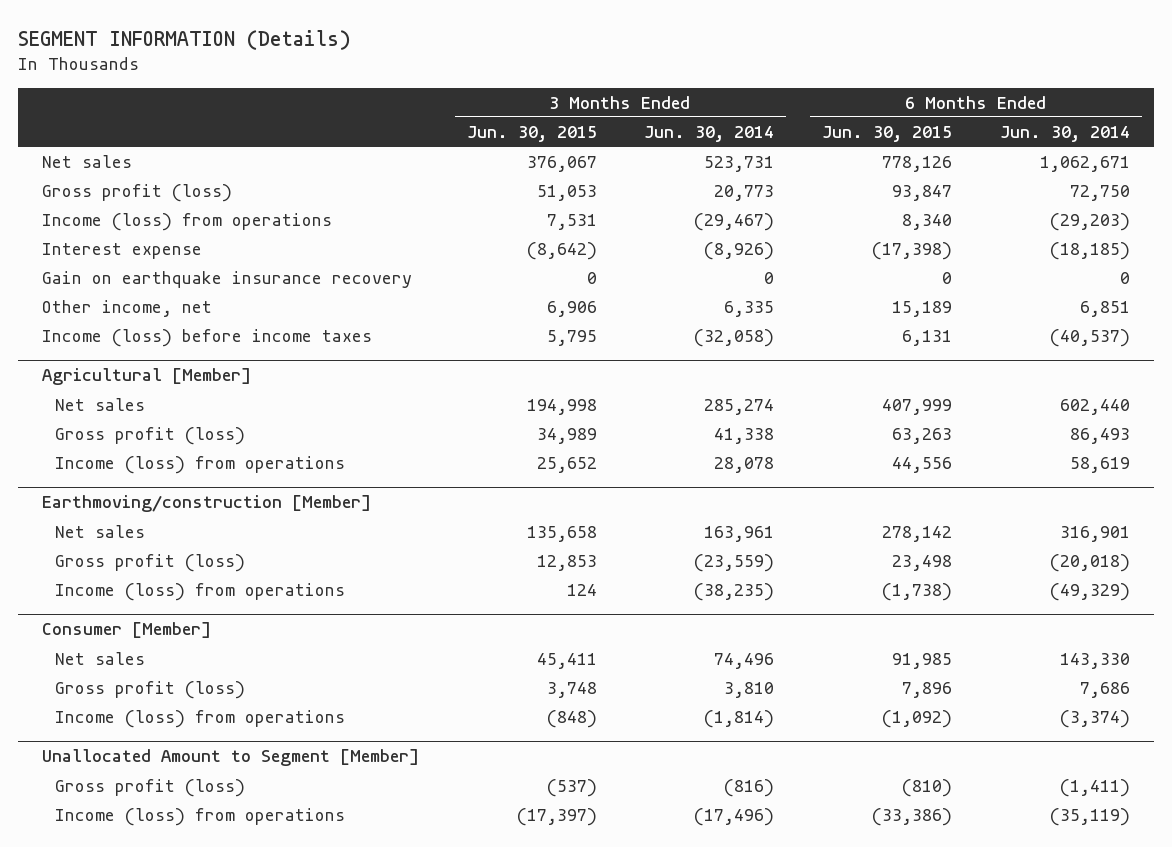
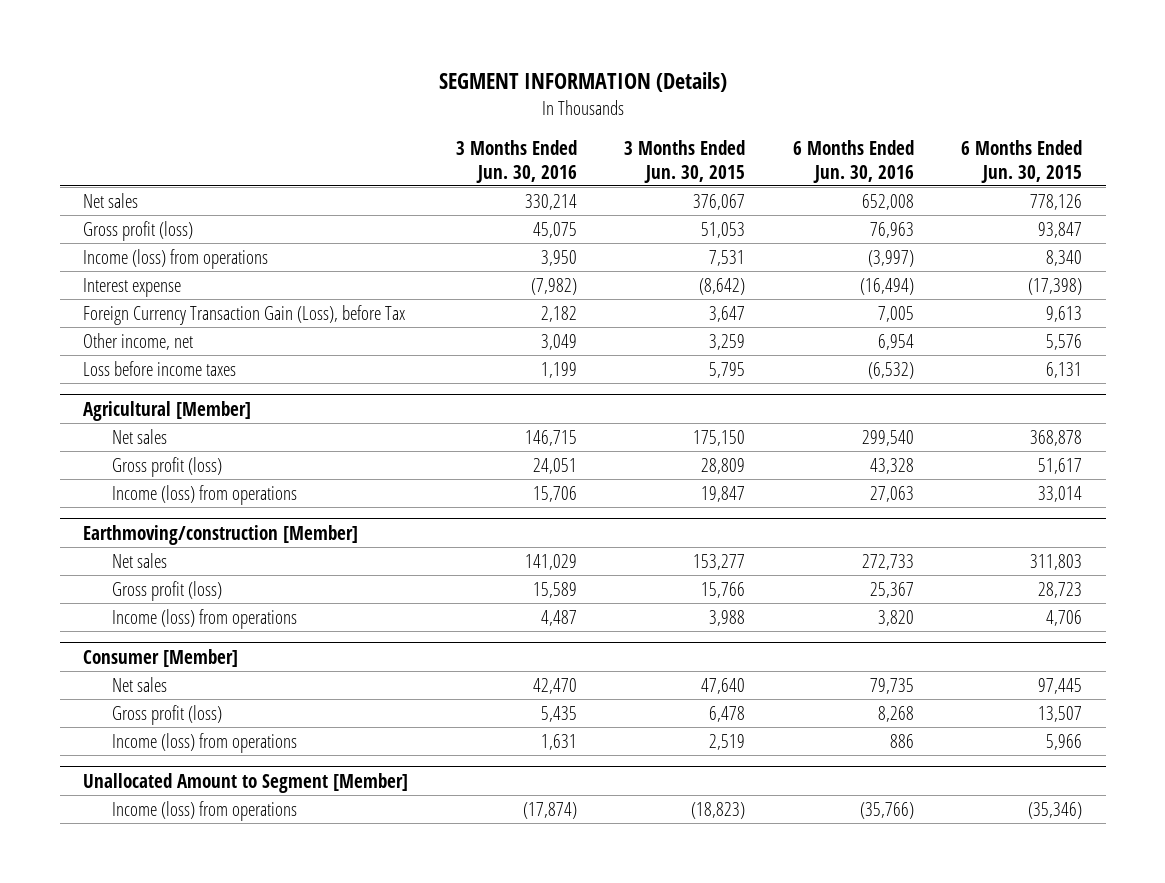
- | 3 Months Ended Jun. 30, 2015 | 3 Months Ended Jun. 30, 2014 | 6 Months Ended Jun. 30, 2015 | 6 Months Ended Jun. 30, 2014
+ | 3 Months Ended Jun. 30, 2016 | 3 Months Ended Jun. 30, 2015 | 6 Months Ended Jun. 30, 2016 | 6 Months Ended Jun. 30, 2015
- Gain on earthquake insurance recovery | 0 | 0 | 0 | 0
- Other income, net | 6,906 | 6,335 | 15,189 | 6,851
- Income (loss) before income taxes | 5,795 | (32,058) | 6,131 | (40,537)
+ Foreign Currency Transaction Gain (Loss), before Tax | 2,182 | 3,647 | 7,005 | 9,613
+ Other income, net | 3,049 | 3,259 | 6,954 | 5,576
+ Loss before income taxes | 1,199 | 5,795 | (6,532) | 6,131
@ Agricultural [Member]
- Net sales | 194,998 | 285,274 | 407,999 | 602,440
- Gross profit (loss) | 34,989 | 41,338 | 63,263 | 86,493
- Income (loss) from operations | 25,652 | 28,078 | 44,556 | 58,619
+ Net sales | 146,715 | 175,150 | 299,540 | 368,878
+ Gross profit (loss) | 24,051 | 28,809 | 43,328 | 51,617
+ Income (loss) from operations | 15,706 | 19,847 | 27,063 | 33,014
@ Earthmoving/construction [Member]
- Net sales | 135,658 | 163,961 | 278,142 | 316,901
- Gross profit (loss) | 12,853 | (23,559) | 23,498 | (20,018)
- Income (loss) from operations | 124 | (38,235) | (1,738) | (49,329)
+ Net sales | 141,029 | 153,277 | 272,733 | 311,803
+ Gross profit (loss) | 15,589 | 15,766 | 25,367 | 28,723
+ Income (loss) from operations | 4,487 | 3,988 | 3,820 | 4,706
@ Consumer [Member]
- Net sales | 45,411 | 74,496 | 91,985 | 143,330
- Gross profit (loss) | 3,748 | 3,810 | 7,896 | 7,686
- Income (loss) from operations | (848) | (1,814) | (1,092) | (3,374)
+ Net sales | 42,470 | 47,640 | 79,735 | 97,445
+ Gross profit (loss) | 5,435 | 6,478 | 8,268 | 13,507
+ Income (loss) from operations | 1,631 | 2,519 | 886 | 5,966
@ Unallocated Amount to Segment [Member]
- Gross profit (loss) | (537) | (816) | (810) | (1,411)
- Income (loss) from operations | (17,397) | (17,496) | (33,386) | (35,119)
+ Income (loss) from operations | (17,874) | (18,823) | (35,766) | (35,346)

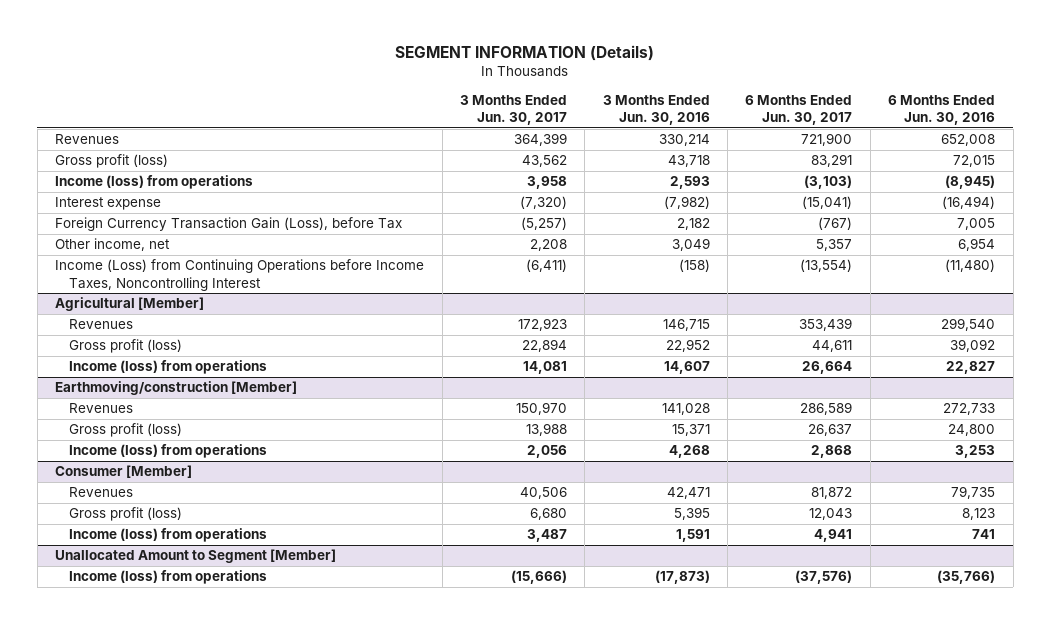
- | 3 Months Ended Jun. 30, 2016 | 3 Months Ended Jun. 30, 2015 | 6 Months Ended Jun. 30, 2016 | 6 Months Ended Jun. 30, 2015
+ | 3 Months Ended Jun. 30, 2017 | 3 Months Ended Jun. 30, 2016 | 6 Months Ended Jun. 30, 2017 | 6 Months Ended Jun. 30, 2016
- Net sales | 330,214 | 376,067 | 652,008 | 778,126
- Gross profit (loss) | 45,075 | 51,053 | 76,963 | 93,847
- Income (loss) from operations | 3,950 | 7,531 | (3,997) | 8,340
+ Revenues | 364,399 | 330,214 | 721,900 | 652,008
+ Gross profit (loss) | 43,562 | 43,718 | 83,291 | 72,015
+ Income (loss) from operations | 3,958 | 2,593 | (3,103) | (8,945)
- Loss before income taxes | 1,199 | 5,795 | (6,532) | 6,131
+ Income (Loss) from Continuing Operations before Income Taxes, Noncontrolling Interest | (6,411) | (158) | (13,554) | (11,480)
@ Agricultural [Member]
- Net sales | 146,715 | 175,150 | 299,540 | 368,878
- Gross profit (loss) | 24,051 | 28,809 | 43,328 | 51,617
- Income (loss) from operations | 15,706 | 19,847 | 27,063 | 33,014
+ Revenues | 172,923 | 146,715 | 353,439 | 299,540
+ Gross profit (loss) | 22,894 | 22,952 | 44,611 | 39,092
+ Income (loss) from operations | 14,081 | 14,607 | 26,664 | 22,827
@ Earthmoving/construction [Member]
- Net sales | 141,029 | 153,277 | 272,733 | 311,803
- Gross profit (loss) | 15,589 | 15,766 | 25,367 | 28,723
- Income (loss) from operations | 4,487 | 3,988 | 3,820 | 4,706
+ Revenues | 150,970 | 141,028 | 286,589 | 272,733
+ Gross profit (loss) | 13,988 | 15,371 | 26,637 | 24,800
+ Income (loss) from operations | 2,056 | 4,268 | 2,868 | 3,253
@ Consumer [Member]
- Net sales | 42,470 | 47,640 | 79,735 | 97,445
- Gross profit (loss) | 5,435 | 6,478 | 8,268 | 13,507
- Income (loss) from operations | 1,631 | 2,519 | 886 | 5,966
+ Revenues | 40,506 | 42,471 | 81,872 | 79,735
+ Gross profit (loss) | 6,680 | 5,395 | 12,043 | 8,123
+ Income (loss) from operations | 3,487 | 1,591 | 4,941 | 741
@ Unallocated Amount to Segment [Member]
- Income (loss) from operations | (17,874) | (18,823) | (35,766) | (35,346)
+ Income (loss) from operations | (15,666) | (17,873) | (37,576) | (35,766)

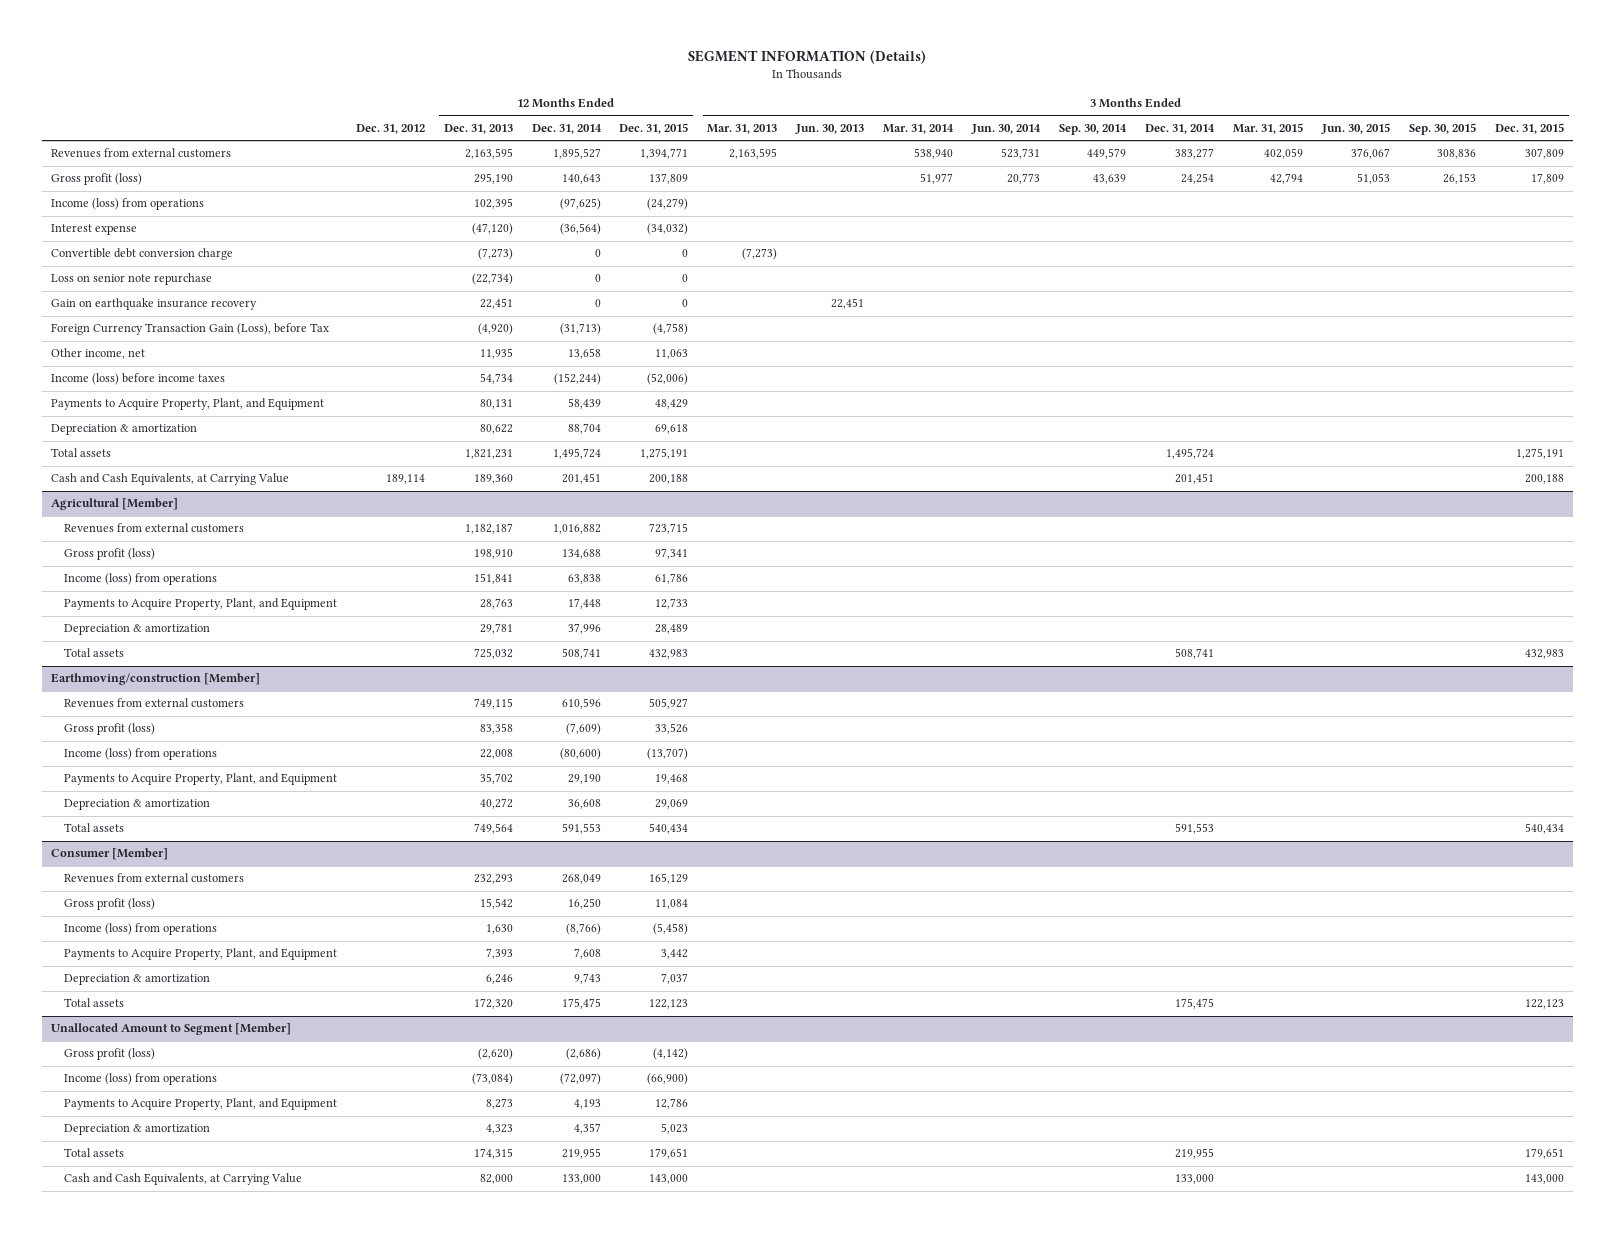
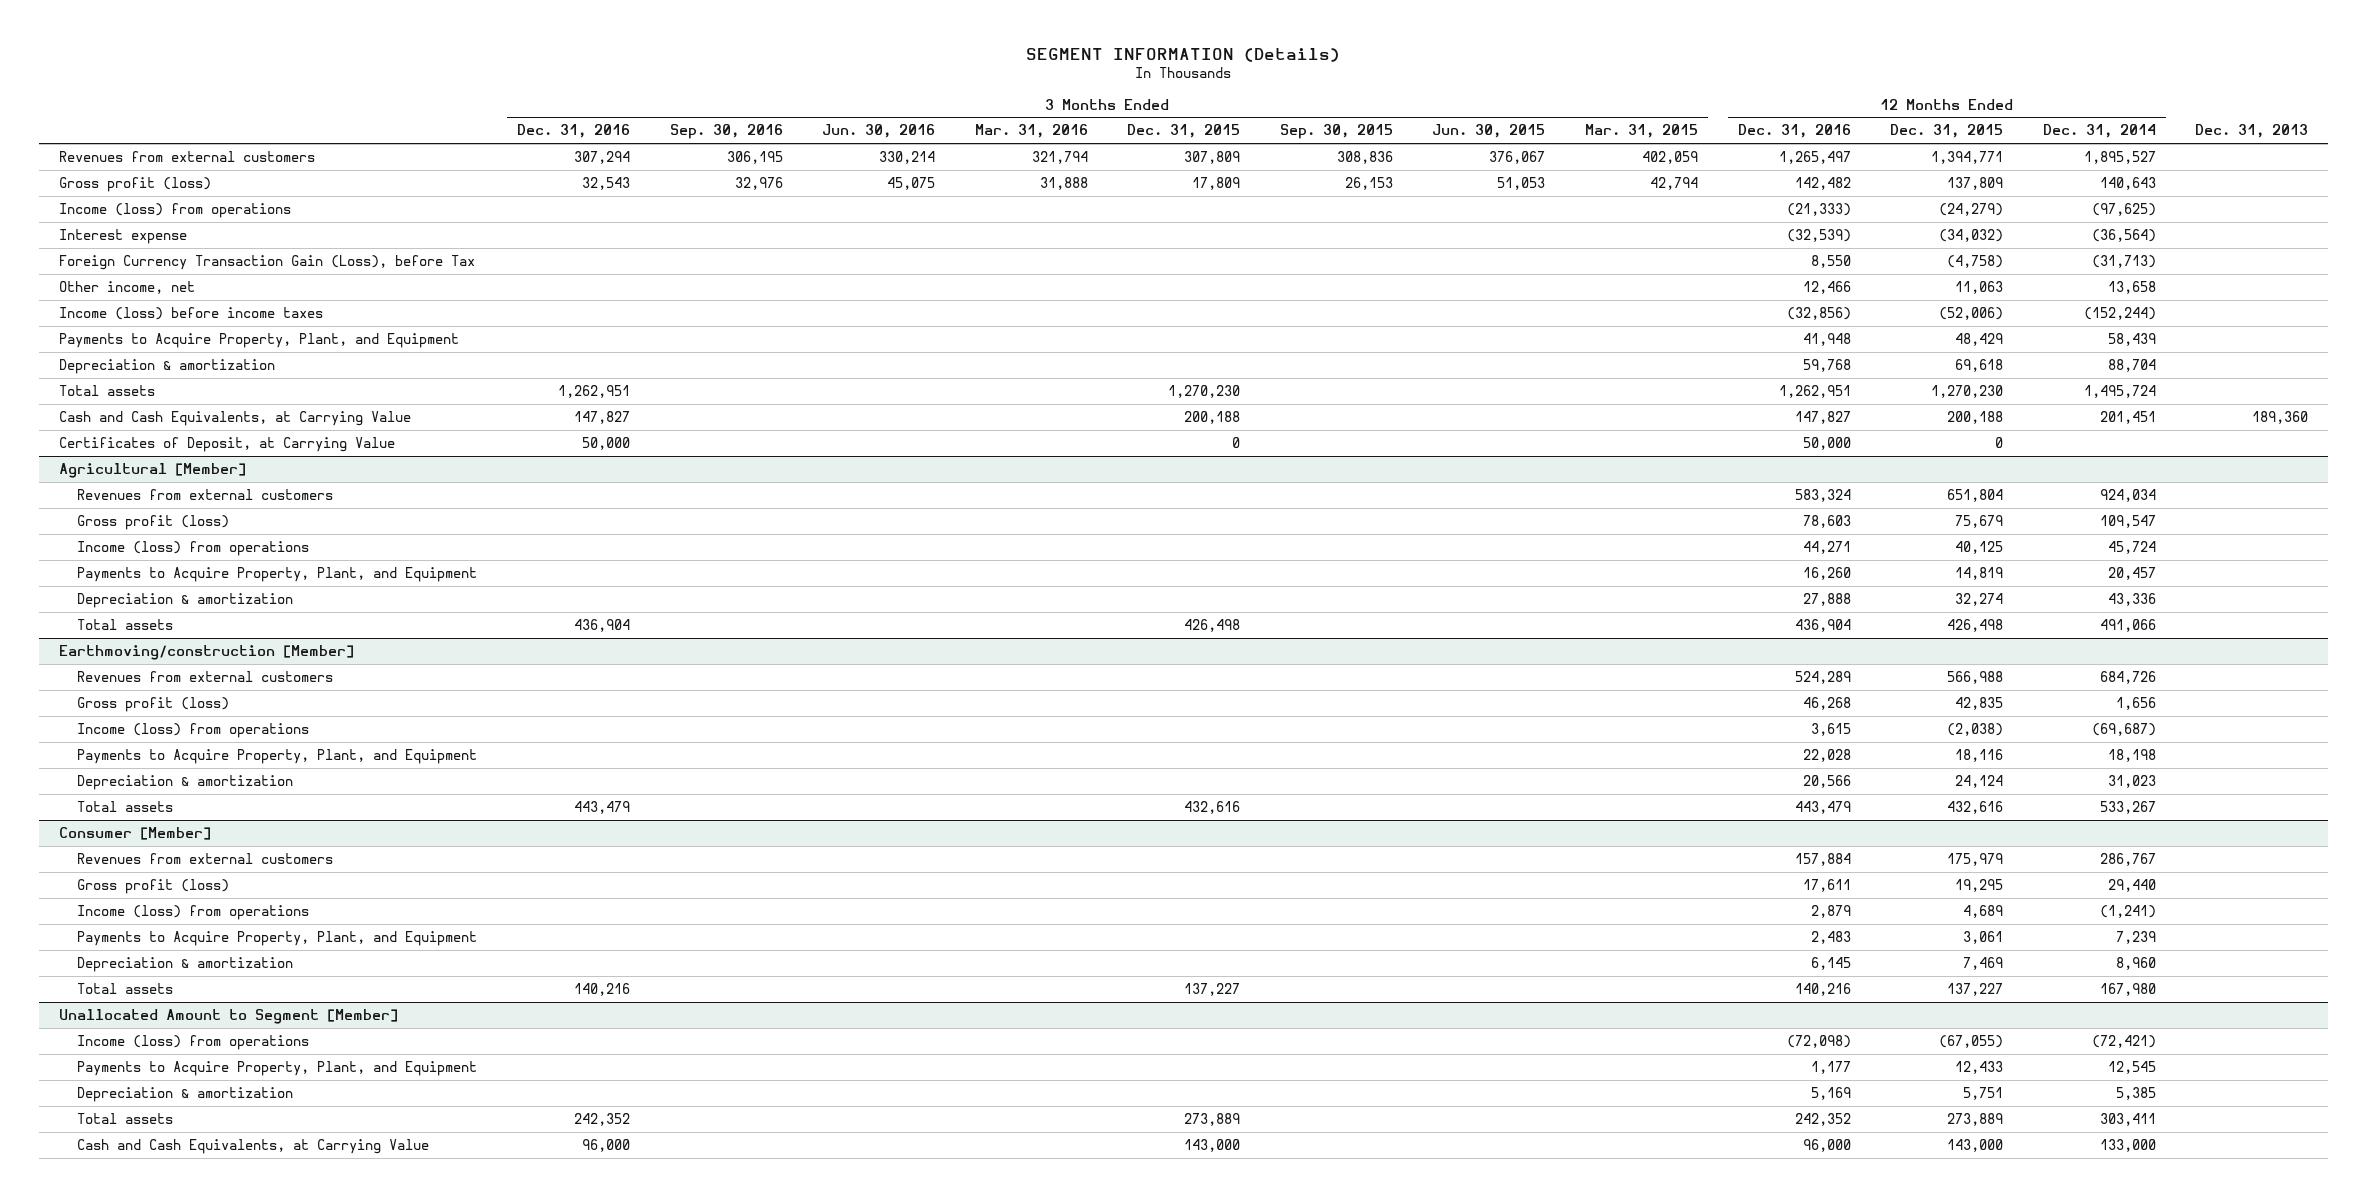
- | Dec. 31, 2012 | 12 Months Ended Dec. 31, 2013 | 12 Months Ended Dec. 31, 2014 | 12 Months Ended Dec. 31, 2015 | 3 Months Ended Mar. 31, 2013 | 3 Months Ended Jun. 30, 2013 | 3 Months Ended Mar. 31, 2014 | 3 Months Ended Jun. 30, 2014 | 3 Months Ended Sep. 30, 2014 | 3 Months Ended Dec. 31, 2014 | 3 Months Ended Mar. 31, 2015 | 3 Months Ended Jun. 30, 2015 | 3 Months Ended Sep. 30, 2015 | 3 Months Ended Dec. 31, 2015
+ | 3 Months Ended Dec. 31, 2016 | 3 Months Ended Sep. 30, 2016 | 3 Months Ended Jun. 30, 2016 | 3 Months Ended Mar. 31, 2016 | 3 Months Ended Dec. 31, 2015 | 3 Months Ended Sep. 30, 2015 | 3 Months Ended Jun. 30, 2015 | 3 Months Ended Mar. 31, 2015 | 12 Months Ended Dec. 31, 2016 | 12 Months Ended Dec. 31, 2015 | 12 Months Ended Dec. 31, 2014 | Dec. 31, 2013
- Convertible debt conversion charge | | (7,273) | 0 | 0 | (7,273) | | | | | | | | |
- Loss on senior note repurchase | | (22,734) | 0 | 0 | | | | | | | | | |
- Gain on earthquake insurance recovery | | 22,451 | 0 | 0 | | 22,451 | | | | | | | |
- Total assets | | 1,821,231 | 1,495,724 | 1,275,191 | | | | | | 1,495,724 | | | | 1,275,191
+ Total assets | 1,262,951 | | | | 1,270,230 | | | | 1,262,951 | 1,270,230 | 1,495,724 |
+ Certificates of Deposit, at Carrying Value | 50,000 | | | | 0 | | | | 50,000 | 0 | |
@ Agricultural [Member]
- Revenues from external customers | | 1,182,187 | 1,016,882 | 723,715 | | | | | | | | | |
- Gross profit (loss) | | 198,910 | 134,688 | 97,341 | | | | | | | | | |
- Income (loss) from operations | | 151,841 | 63,838 | 61,786 | | | | | | | | | |
- Payments to Acquire Property, Plant, and Equipment | | 28,763 | 17,448 | 12,733 | | | | | | | | | |
- Depreciation & amortization | | 29,781 | 37,996 | 28,489 | | | | | | | | | |
- Total assets | | 725,032 | 508,741 | 432,983 | | | | | | 508,741 | | | | 432,983
+ Revenues from external customers | | | | | | | | | 583,324 | 651,804 | 924,034 |
+ Gross profit (loss) | | | | | | | | | 78,603 | 75,679 | 109,547 |
+ Income (loss) from operations | | | | | | | | | 44,271 | 40,125 | 45,724 |
+ Payments to Acquire Property, Plant, and Equipment | | | | | | | | | 16,260 | 14,819 | 20,457 |
+ Depreciation & amortization | | | | | | | | | 27,888 | 32,274 | 43,336 |
+ Total assets | 436,904 | | | | 426,498 | | | | 436,904 | 426,498 | 491,066 |
@ Earthmoving/construction [Member]
- Revenues from external customers | | 749,115 | 610,596 | 505,927 | | | | | | | | | |
- Gross profit (loss) | | 83,358 | (7,609) | 33,526 | | | | | | | | | |
- Income (loss) from operations | | 22,008 | (80,600) | (13,707) | | | | | | | | | |
- Payments to Acquire Property, Plant, and Equipment | | 35,702 | 29,190 | 19,468 | | | | | | | | | |
- Depreciation & amortization | | 40,272 | 36,608 | 29,069 | | | | | | | | | |
- Total assets | | 749,564 | 591,553 | 540,434 | | | | | | 591,553 | | | | 540,434
+ Revenues from external customers | | | | | | | | | 524,289 | 566,988 | 684,726 |
+ Gross profit (loss) | | | | | | | | | 46,268 | 42,835 | 1,656 |
+ Income (loss) from operations | | | | | | | | | 3,615 | (2,038) | (69,687) |
+ Payments to Acquire Property, Plant, and Equipment | | | | | | | | | 22,028 | 18,116 | 18,198 |
+ Depreciation & amortization | | | | | | | | | 20,566 | 24,124 | 31,023 |
+ Total assets | 443,479 | | | | 432,616 | | | | 443,479 | 432,616 | 533,267 |
@ Consumer [Member]
- Revenues from external customers | | 232,293 | 268,049 | 165,129 | | | | | | | | | |
- Gross profit (loss) | | 15,542 | 16,250 | 11,084 | | | | | | | | | |
- Income (loss) from operations | | 1,630 | (8,766) | (5,458) | | | | | | | | | |
- Payments to Acquire Property, Plant, and Equipment | | 7,393 | 7,608 | 3,442 | | | | | | | | | |
- Depreciation & amortization | | 6,246 | 9,743 | 7,037 | | | | | | | | | |
- Total assets | | 172,320 | 175,475 | 122,123 | | | | | | 175,475 | | | | 122,123
+ Revenues from external customers | | | | | | | | | 157,884 | 175,979 | 286,767 |
+ Gross profit (loss) | | | | | | | | | 17,611 | 19,295 | 29,440 |
+ Income (loss) from operations | | | | | | | | | 2,879 | 4,689 | (1,241) |
+ Payments to Acquire Property, Plant, and Equipment | | | | | | | | | 2,483 | 3,061 | 7,239 |
+ Depreciation & amortization | | | | | | | | | 6,145 | 7,469 | 8,960 |
+ Total assets | 140,216 | | | | 137,227 | | | | 140,216 | 137,227 | 167,980 |
@ Unallocated Amount to Segment [Member]
- Gross profit (loss) | | (2,620) | (2,686) | (4,142) | | | | | | | | | |
- Income (loss) from operations | | (73,084) | (72,097) | (66,900) | | | | | | | | | |
- Payments to Acquire Property, Plant, and Equipment | | 8,273 | 4,193 | 12,786 | | | | | | | | | |
- Depreciation & amortization | | 4,323 | 4,357 | 5,023 | | | | | | | | | |
- Total assets | | 174,315 | 219,955 | 179,651 | | | | | | 219,955 | | | | 179,651
+ Income (loss) from operations | | | | | | | | | (72,098) | (67,055) | (72,421) |
+ Payments to Acquire Property, Plant, and Equipment | | | | | | | | | 1,177 | 12,433 | 12,545 |
+ Depreciation & amortization | | | | | | | | | 5,169 | 5,751 | 5,385 |
+ Total assets | 242,352 | | | | 273,889 | | | | 242,352 | 273,889 | 303,411 |

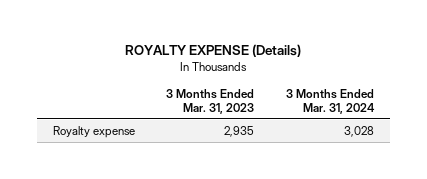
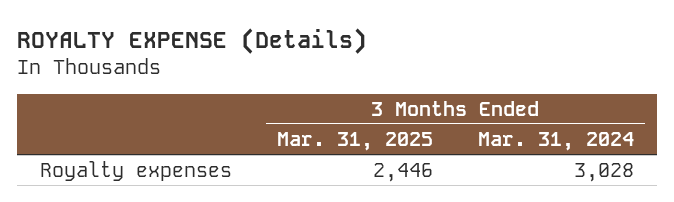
- | 3 Months Ended Mar. 31, 2023 | 3 Months Ended Mar. 31, 2024
+ | 3 Months Ended Mar. 31, 2025 | 3 Months Ended Mar. 31, 2024
- Royalty expense | 2,935 | 3,028
+ Royalty expenses | 2,446 | 3,028

